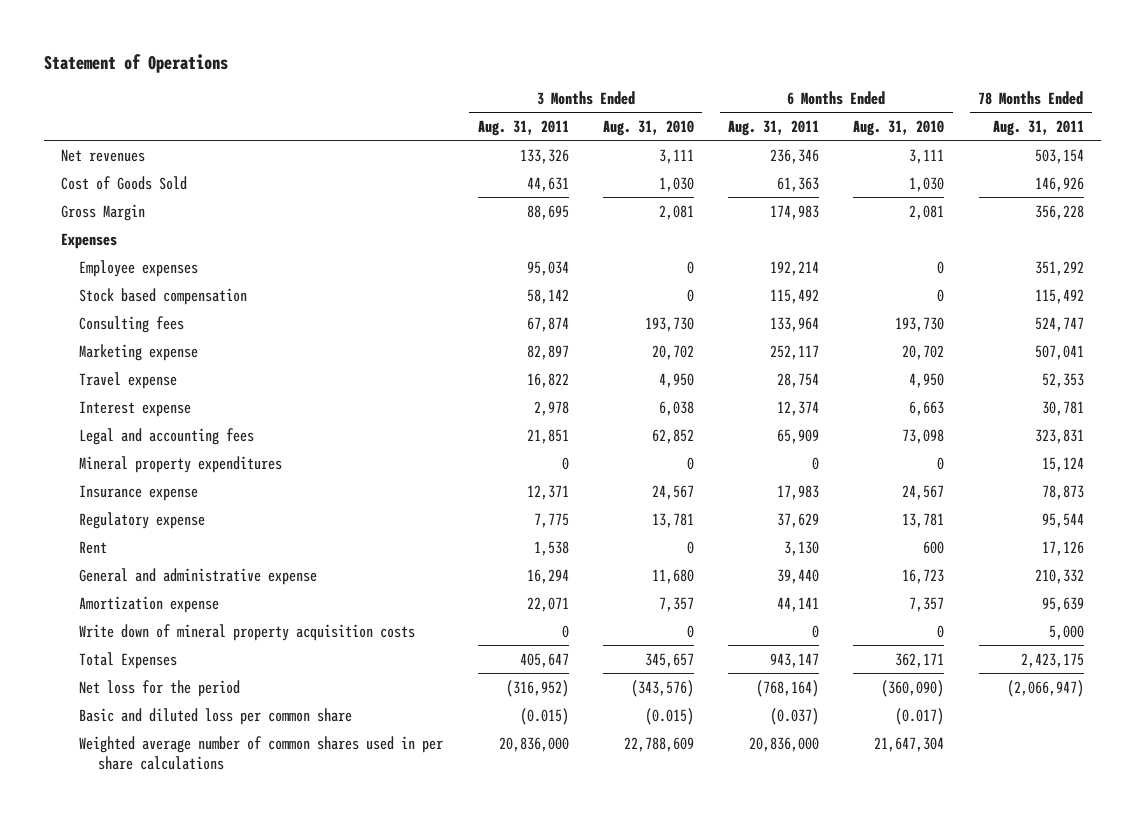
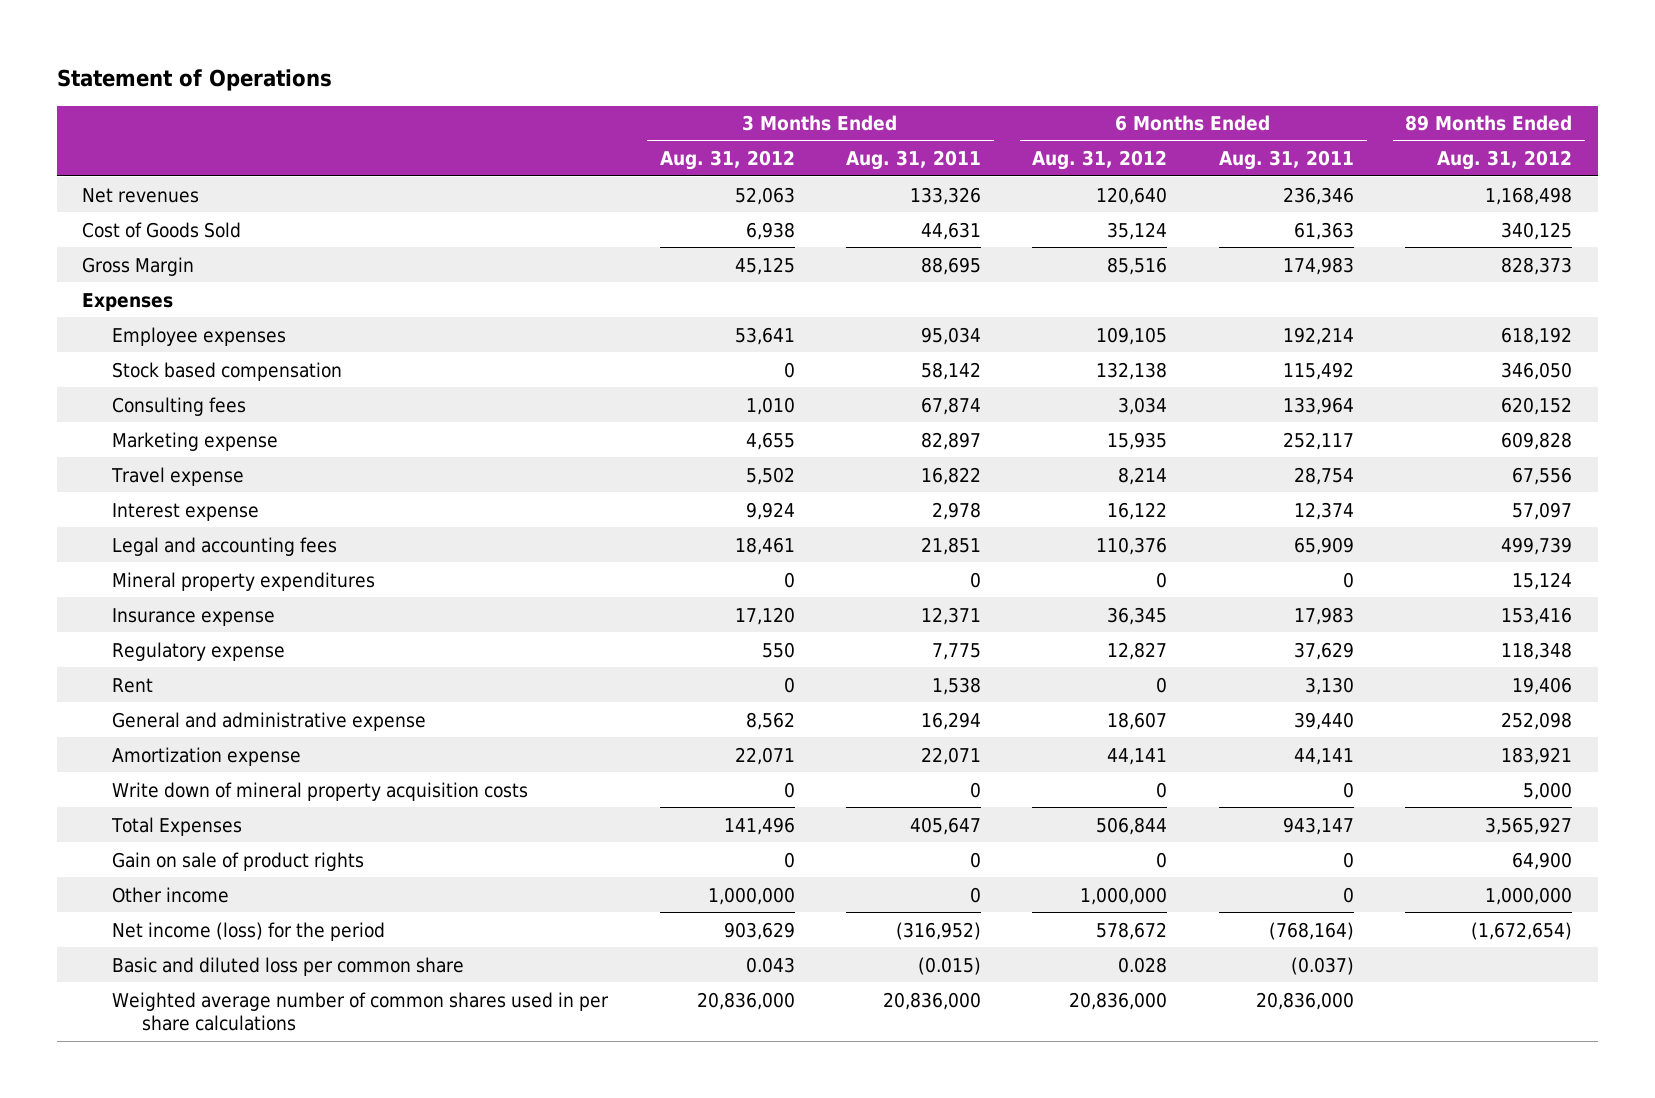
- | 3 Months Ended Aug. 31, 2011 | 3 Months Ended Aug. 31, 2010 | 6 Months Ended Aug. 31, 2011 | 6 Months Ended Aug. 31, 2010 | 78 Months Ended Aug. 31, 2011
+ | 3 Months Ended Aug. 31, 2012 | 3 Months Ended Aug. 31, 2011 | 6 Months Ended Aug. 31, 2012 | 6 Months Ended Aug. 31, 2011 | 89 Months Ended Aug. 31, 2012
- Net loss for the period | (316,952) | (343,576) | (768,164) | (360,090) | (2,066,947)
+ Gain on sale of product rights | 0 | 0 | 0 | 0 | 64,900
+ Other income | 1,000,000 | 0 | 1,000,000 | 0 | 1,000,000
+ Net income (loss) for the period | 903,629 | (316,952) | 578,672 | (768,164) | (1,672,654)

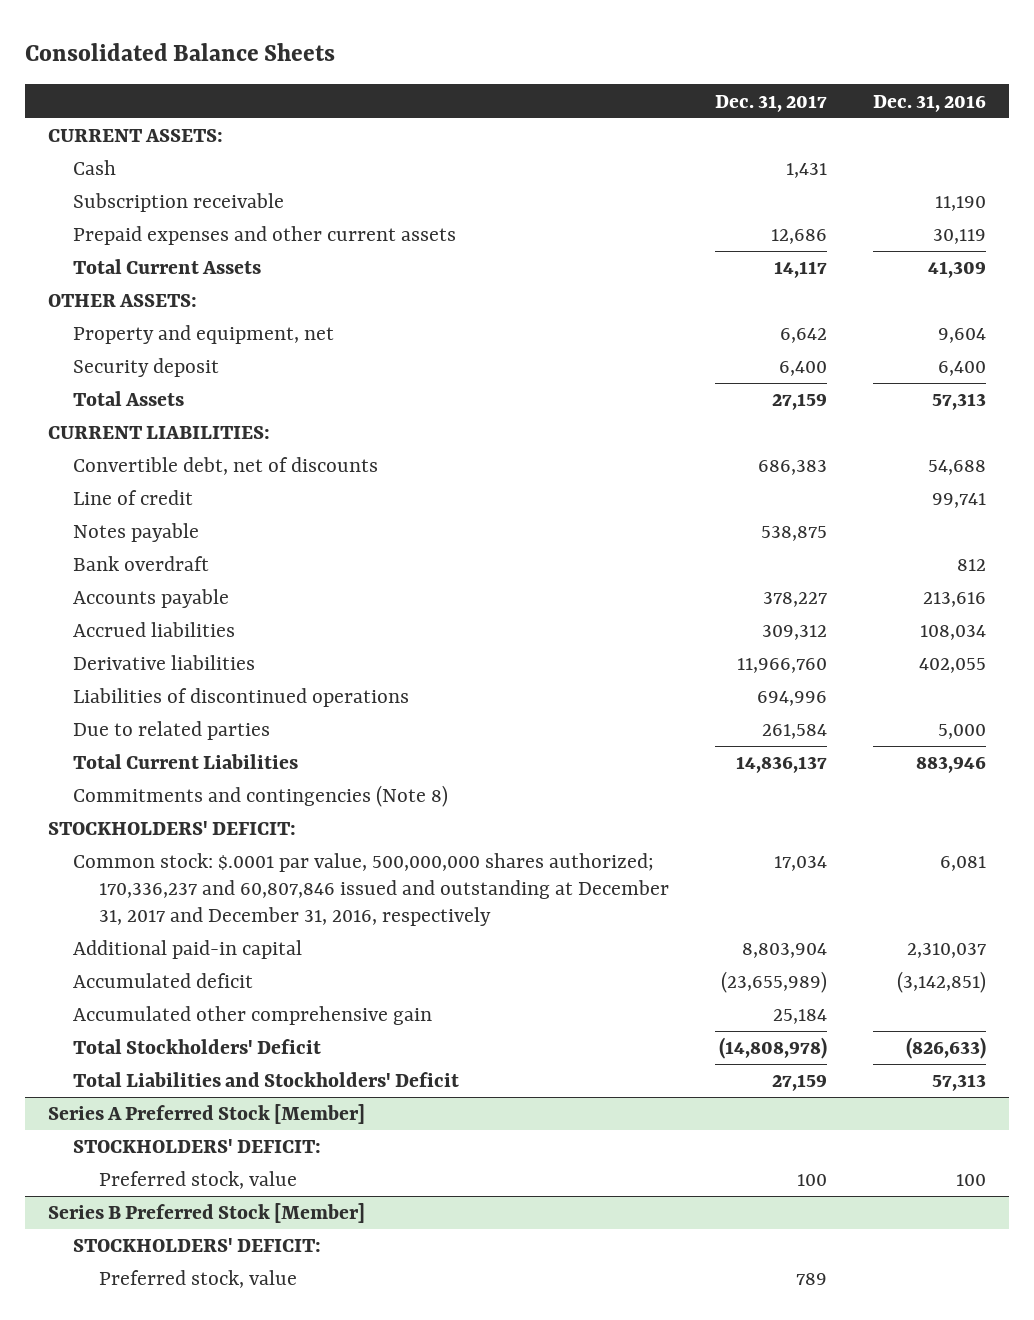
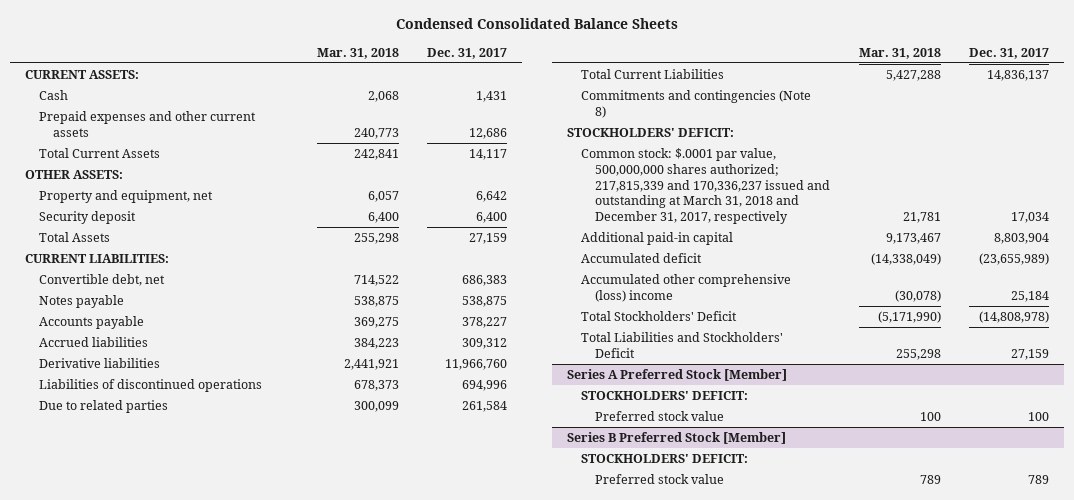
- Consolidated Balance Sheets
+ Condensed Consolidated Balance Sheets
- | Dec. 31, 2017 | Dec. 31, 2016
+ | Mar. 31, 2018 | Dec. 31, 2017
- Subscription receivable | | 11,190
- Convertible debt, net of discounts | 686,383 | 54,688
- Line of credit | | 99,741
+ Convertible debt, net | 714,522 | 686,383
- Bank overdraft | | 812
- Common stock: $.0001 par value, 500,000,000 shares authorized; 170,336,237 and 60,807,846 issued and outstanding at December 31, 2017 and December 31, 2016, respectively | 17,034 | 6,081
+ Common stock: $.0001 par value, 500,000,000 shares authorized; 217,815,339 and 170,336,237 issued and outstanding at March 31, 2018 and December 31, 2017, respectively | 21,781 | 17,034
- Accumulated other comprehensive gain | 25,184 |
+ Accumulated other comprehensive (loss) income | (30,078) | 25,184
@ Series A Preferred Stock [Member]
- Preferred stock, value | 100 | 100
+ Preferred stock value | 100 | 100
@ Series B Preferred Stock [Member]
- Preferred stock, value | 789 |
+ Preferred stock value | 789 | 789

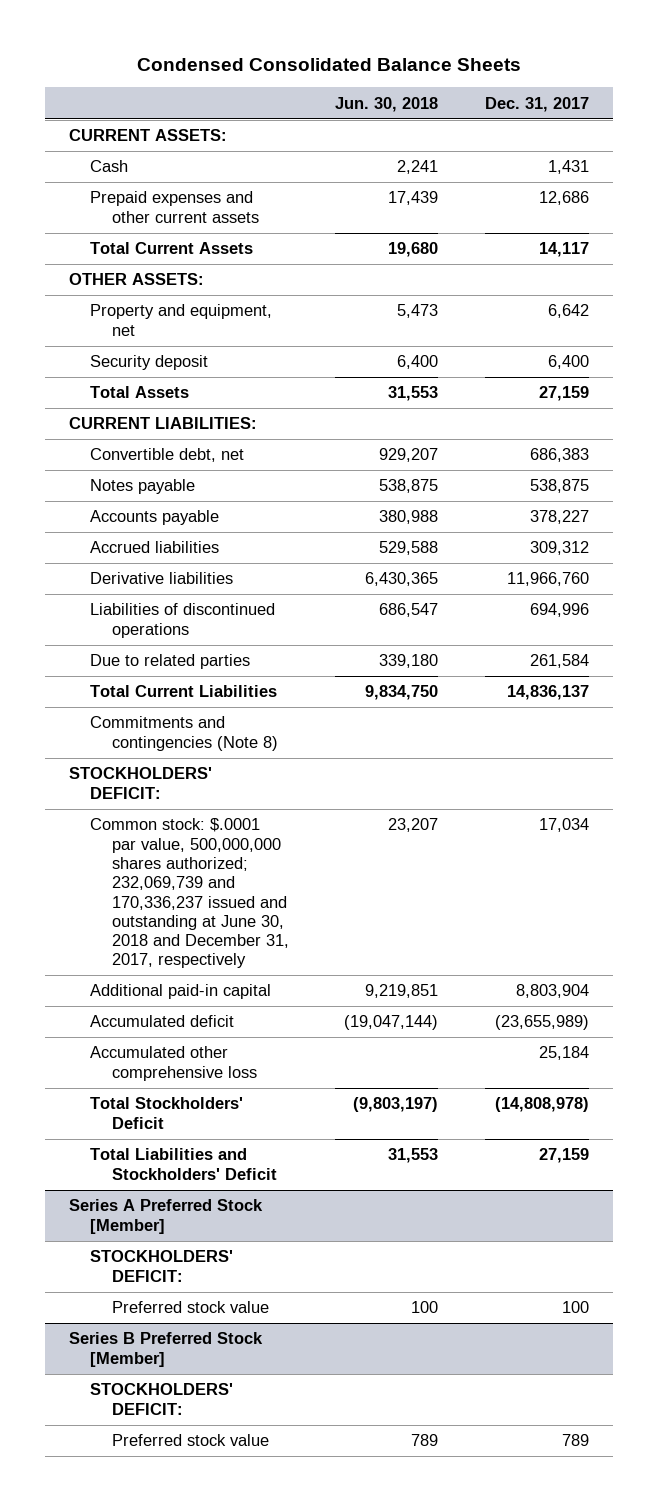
- | Mar. 31, 2018 | Dec. 31, 2017
+ | Jun. 30, 2018 | Dec. 31, 2017
- Common stock: $.0001 par value, 500,000,000 shares authorized; 217,815,339 and 170,336,237 issued and outstanding at March 31, 2018 and December 31, 2017, respectively | 21,781 | 17,034
+ Common stock: $.0001 par value, 500,000,000 shares authorized; 232,069,739 and 170,336,237 issued and outstanding at June 30, 2018 and December 31, 2017, respectively | 23,207 | 17,034
- Accumulated other comprehensive (loss) income | (30,078) | 25,184
+ Accumulated other comprehensive loss | | 25,184

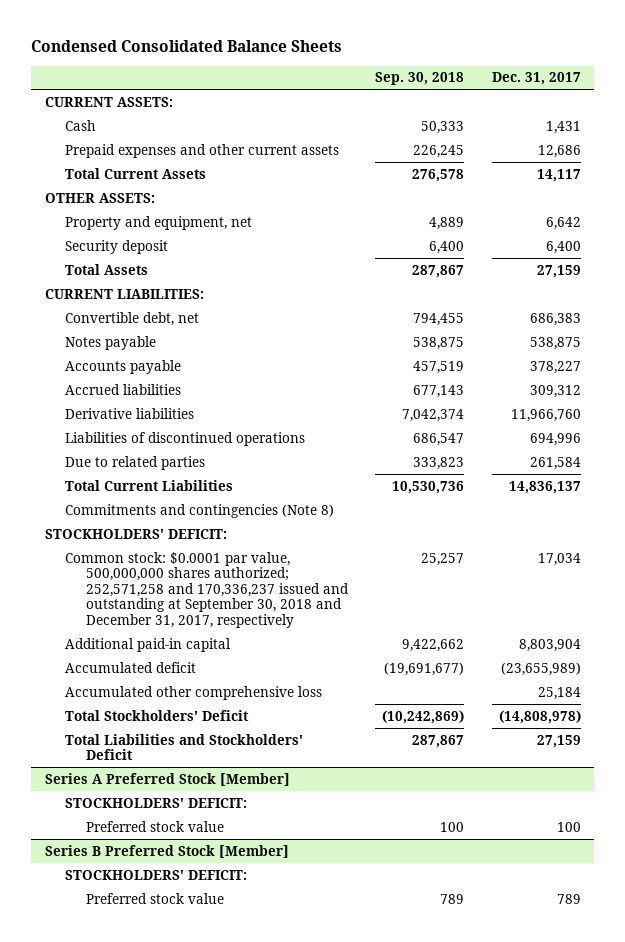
- | Jun. 30, 2018 | Dec. 31, 2017
+ | Sep. 30, 2018 | Dec. 31, 2017
- Common stock: $.0001 par value, 500,000,000 shares authorized; 232,069,739 and 170,336,237 issued and outstanding at June 30, 2018 and December 31, 2017, respectively | 23,207 | 17,034
+ Common stock: $0.0001 par value, 500,000,000 shares authorized; 252,571,258 and 170,336,237 issued and outstanding at September 30, 2018 and December 31, 2017, respectively | 25,257 | 17,034

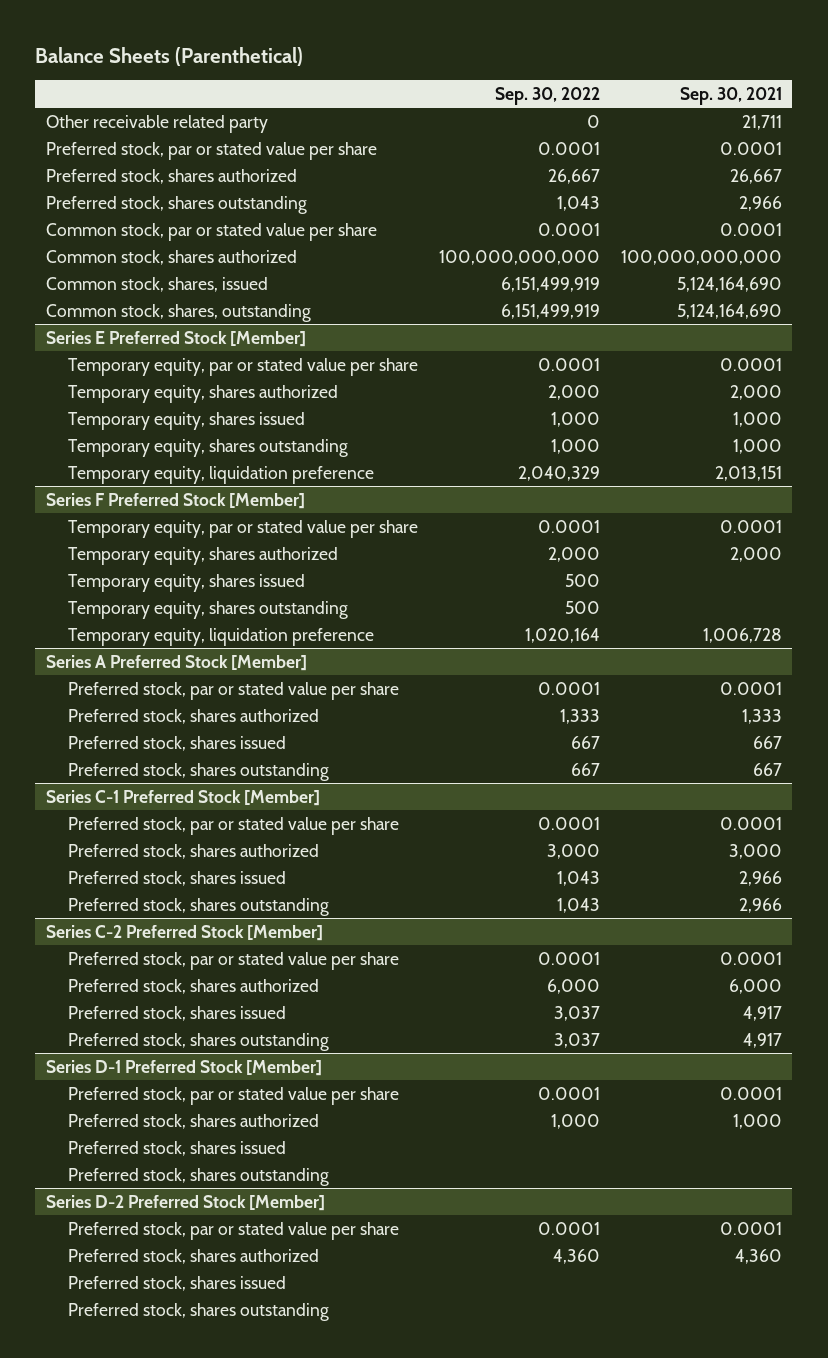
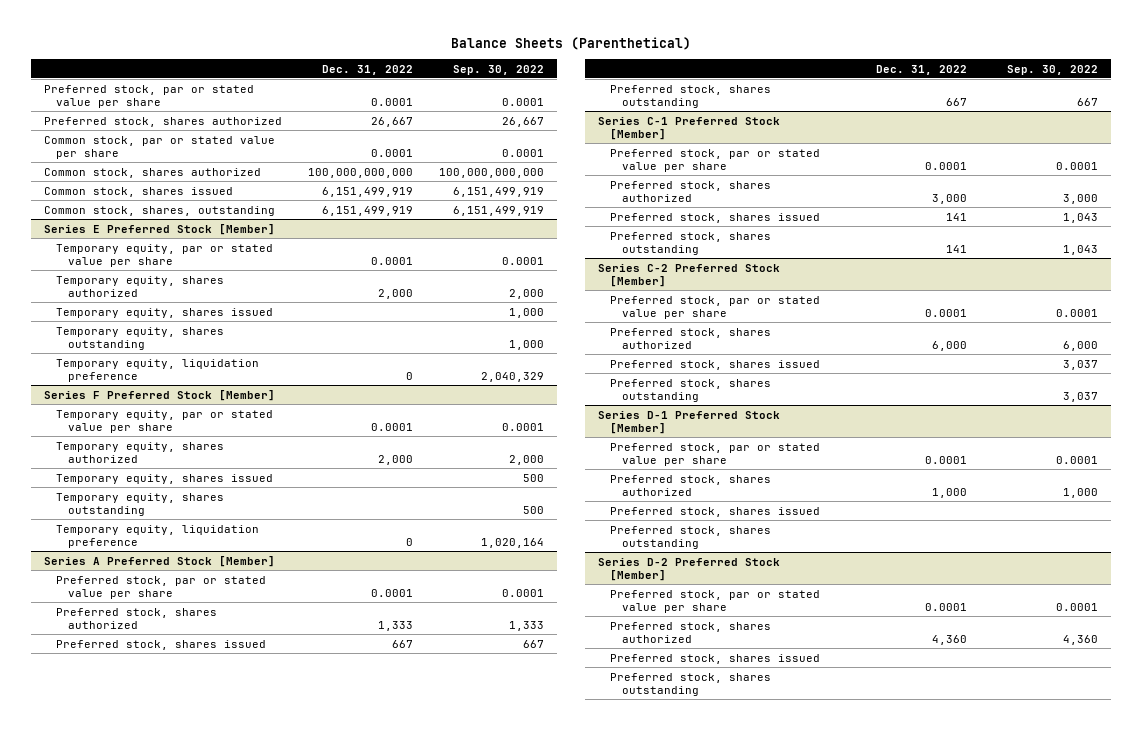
- | Sep. 30, 2022 | Sep. 30, 2021
+ | Dec. 31, 2022 | Sep. 30, 2022
- Other receivable related party | 0 | 21,711
- Preferred stock, shares outstanding | 1,043 | 2,966
- Common stock, shares, issued | 6,151,499,919 | 5,124,164,690
+ Common stock, shares issued | 6,151,499,919 | 6,151,499,919

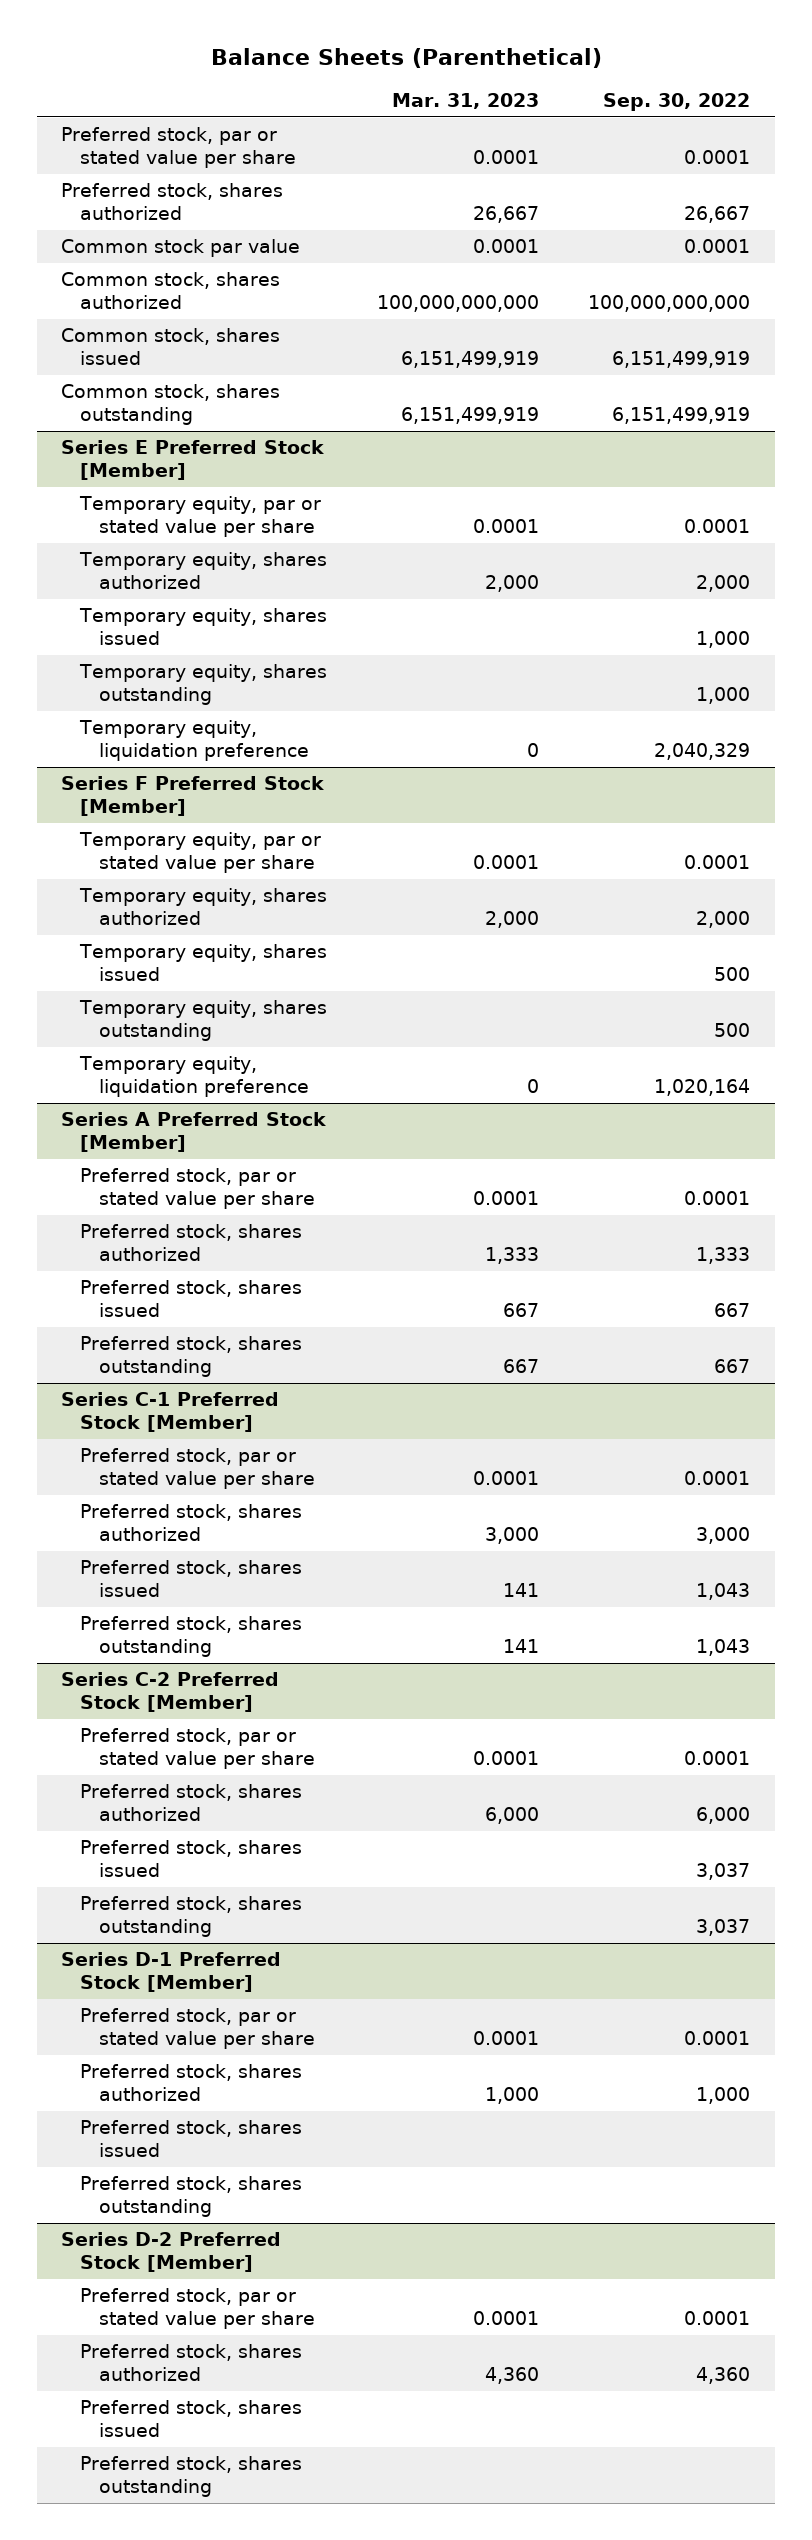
- | Dec. 31, 2022 | Sep. 30, 2022
+ | Mar. 31, 2023 | Sep. 30, 2022
- Common stock, par or stated value per share | 0.0001 | 0.0001
+ Common stock par value | 0.0001 | 0.0001
- Common stock, shares, outstanding | 6,151,499,919 | 6,151,499,919
+ Common stock, shares outstanding | 6,151,499,919 | 6,151,499,919

